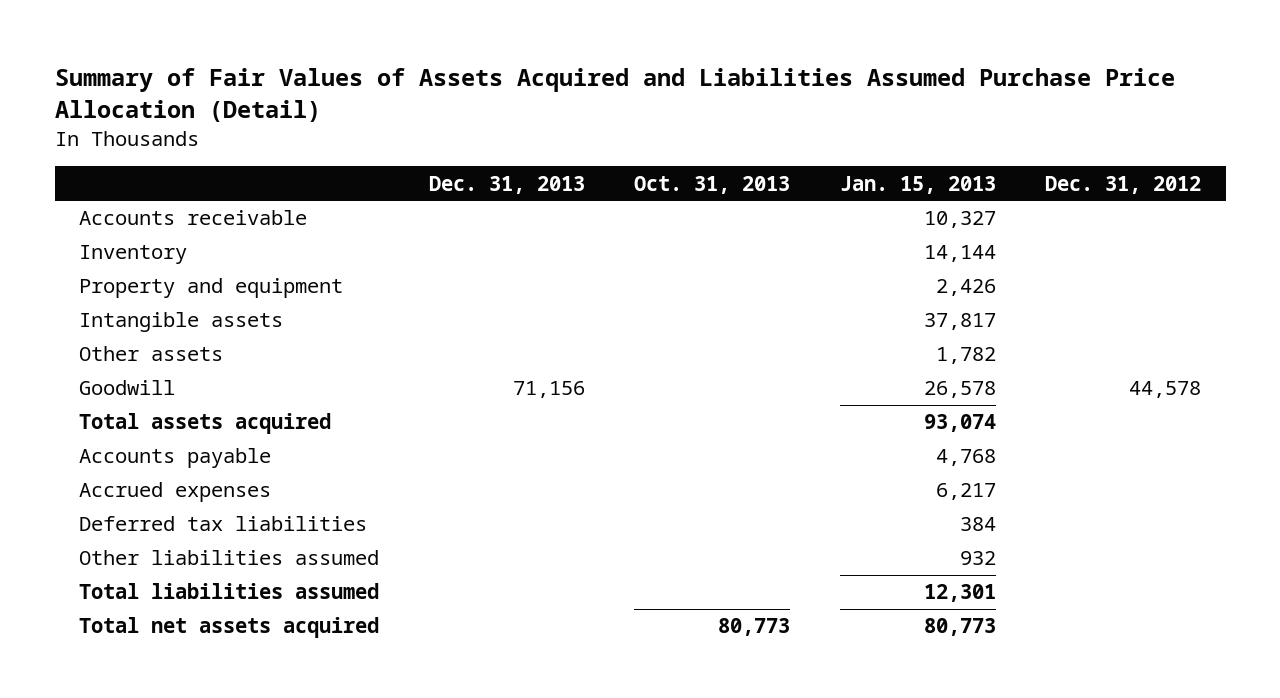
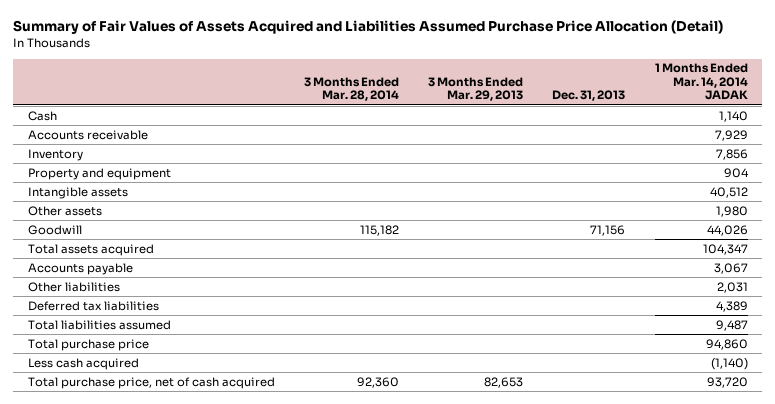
- | Dec. 31, 2013 | Oct. 31, 2013 | Jan. 15, 2013 | Dec. 31, 2012
+ | 3 Months Ended Mar. 28, 2014 | 3 Months Ended Mar. 29, 2013 | Dec. 31, 2013 | 1 Months Ended Mar. 14, 2014 JADAK
+ Cash | | | | 1,140
- Accrued expenses | | | 6,217 |
+ Other liabilities | | | | 2,031
- Other liabilities assumed | | | 932 |
- Total net assets acquired | | 80,773 | 80,773 |
+ Total purchase price | | | | 94,860
+ Less cash acquired | | | | (1,140)
+ Total purchase price, net of cash acquired | 92,360 | 82,653 | | 93,720

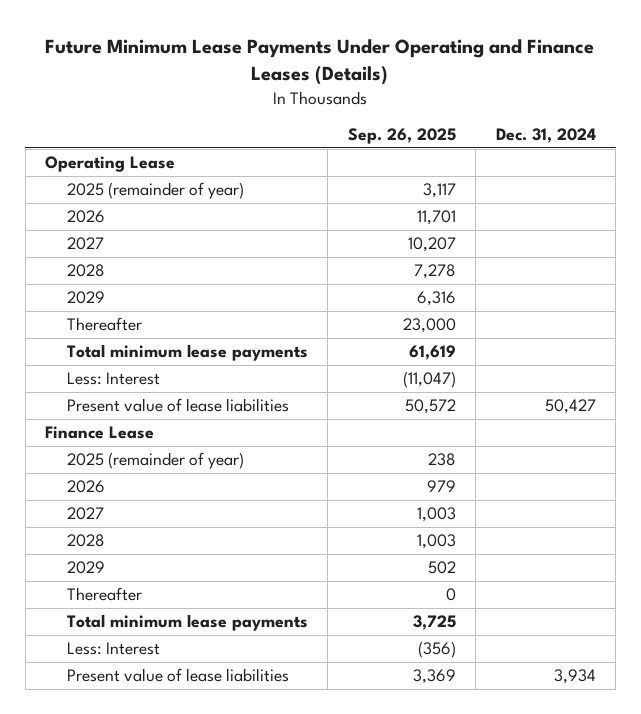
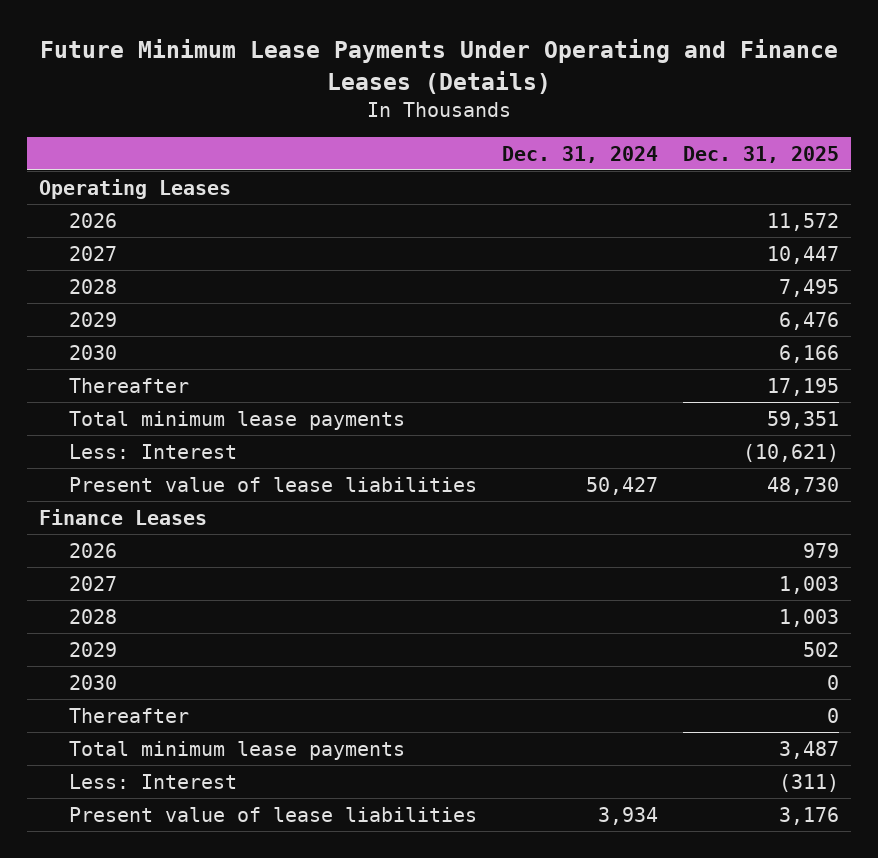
- | Sep. 26, 2025 | Dec. 31, 2024
+ | Dec. 31, 2024 | Dec. 31, 2025
- Operating Lease
- 2025 (remainder of year) | 3,117 |
+ Operating Leases
+ 2030 | | 6,166
- Finance Lease
- 2025 (remainder of year) | 238 |
+ Finance Leases
+ 2030 | | 0

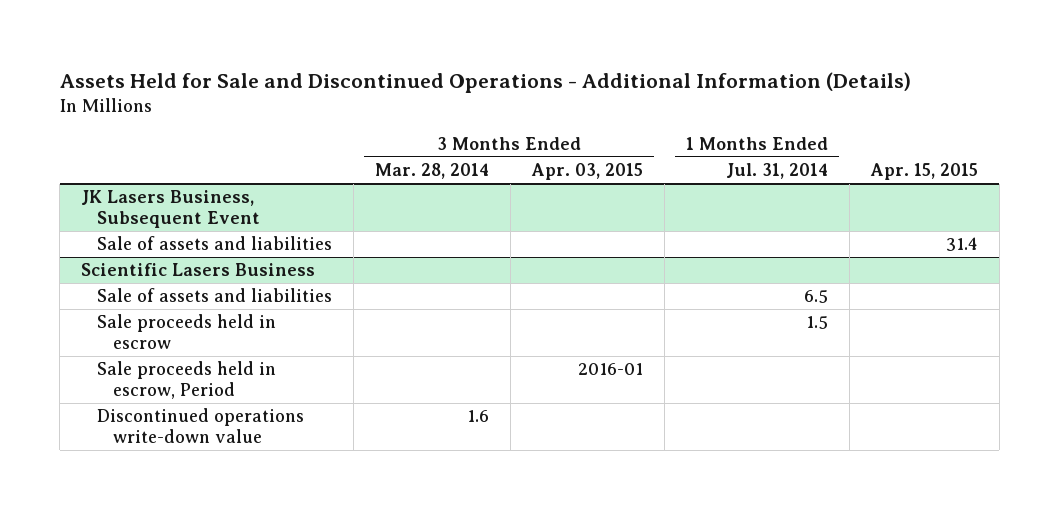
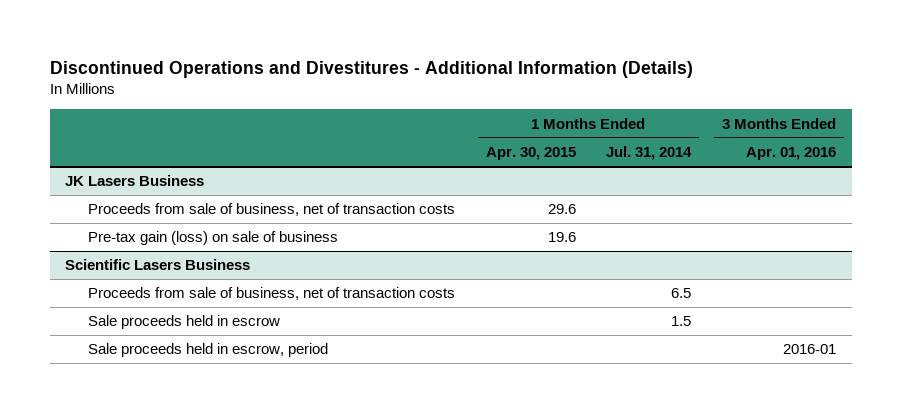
- Assets Held for Sale and Discontinued Operations - Additional Information (Details)
+ Discontinued Operations and Divestitures - Additional Information (Details)
- | 3 Months Ended Mar. 28, 2014 | 3 Months Ended Apr. 03, 2015 | 1 Months Ended Jul. 31, 2014 | Apr. 15, 2015
+ | 1 Months Ended Apr. 30, 2015 | 1 Months Ended Jul. 31, 2014 | 3 Months Ended Apr. 01, 2016
- JK Lasers Business, Subsequent Event
- Sale of assets and liabilities | | | | 31.4
+ JK Lasers Business
+ Proceeds from sale of business, net of transaction costs | 29.6 | |
+ Pre-tax gain (loss) on sale of business | 19.6 | |
@ Scientific Lasers Business
- Sale of assets and liabilities | | | 6.5 |
+ Proceeds from sale of business, net of transaction costs | | 6.5 |
- Sale proceeds held in escrow, Period | | 2016-01 | |
- Discontinued operations write-down value | 1.6 | | |
+ Sale proceeds held in escrow, period | | | 2016-01

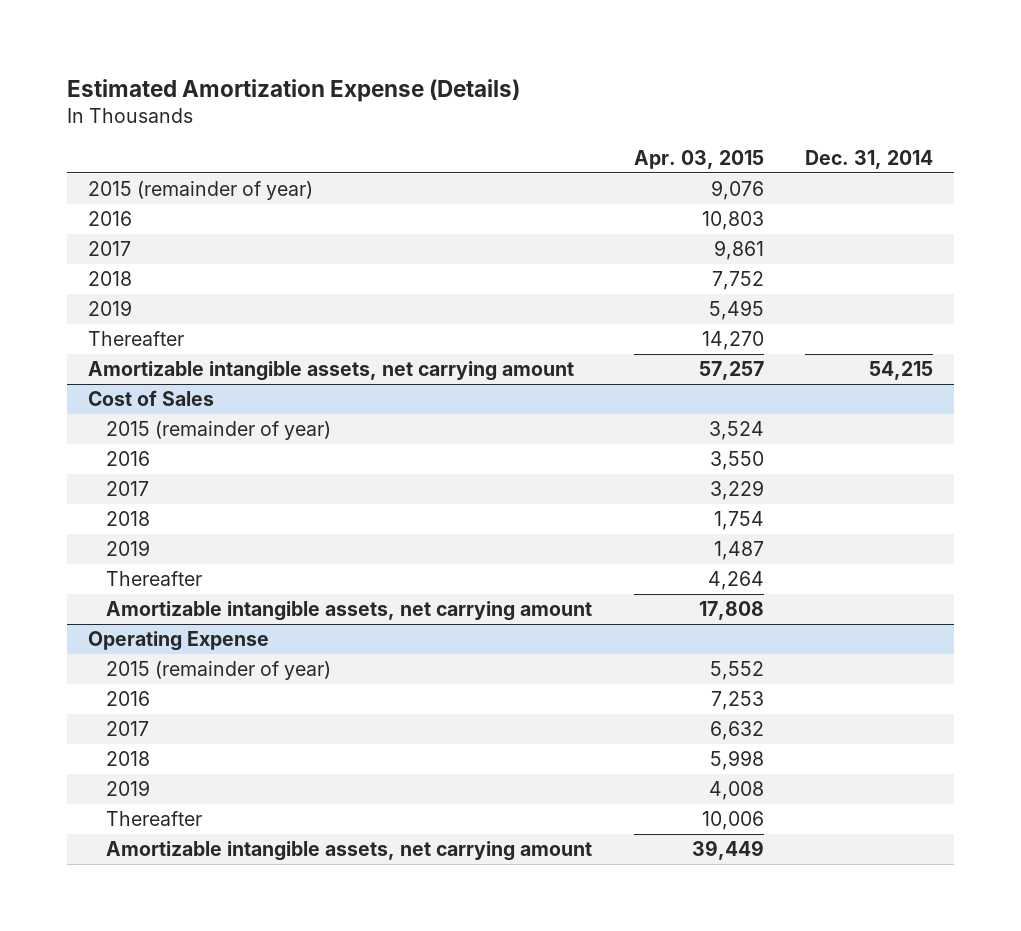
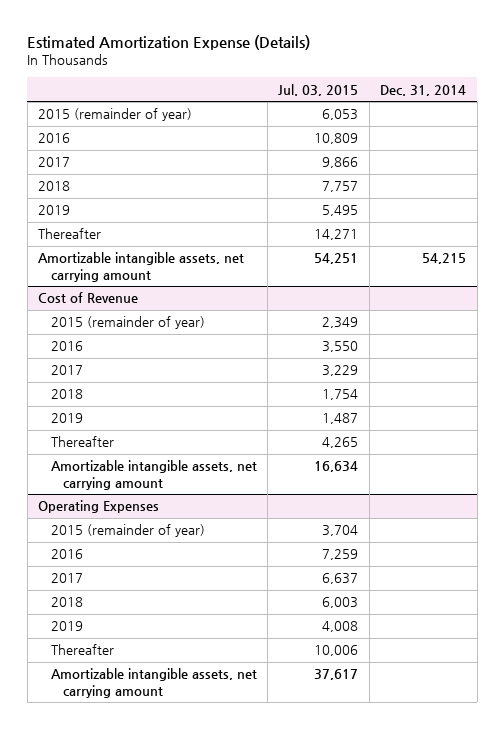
- | Apr. 03, 2015 | Dec. 31, 2014
+ | Jul. 03, 2015 | Dec. 31, 2014
- Cost of Sales
+ Cost of Revenue
- Operating Expense
+ Operating Expenses

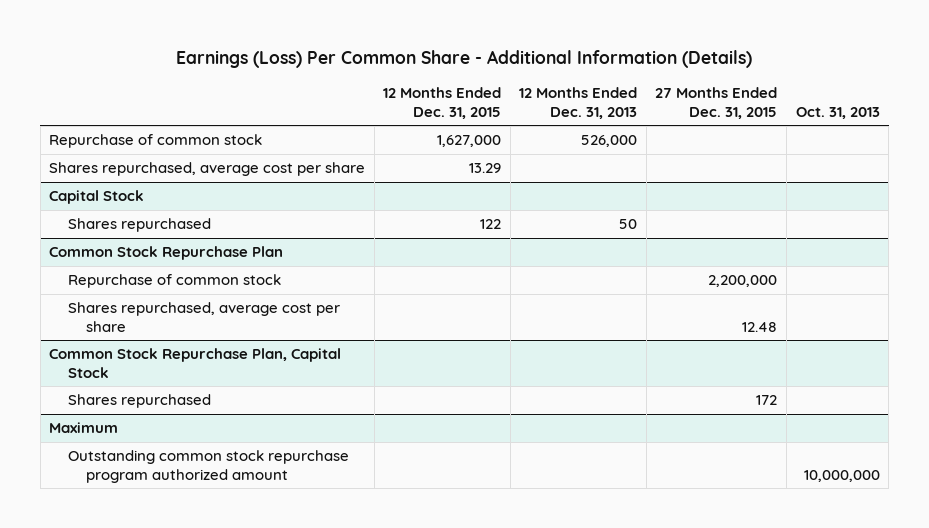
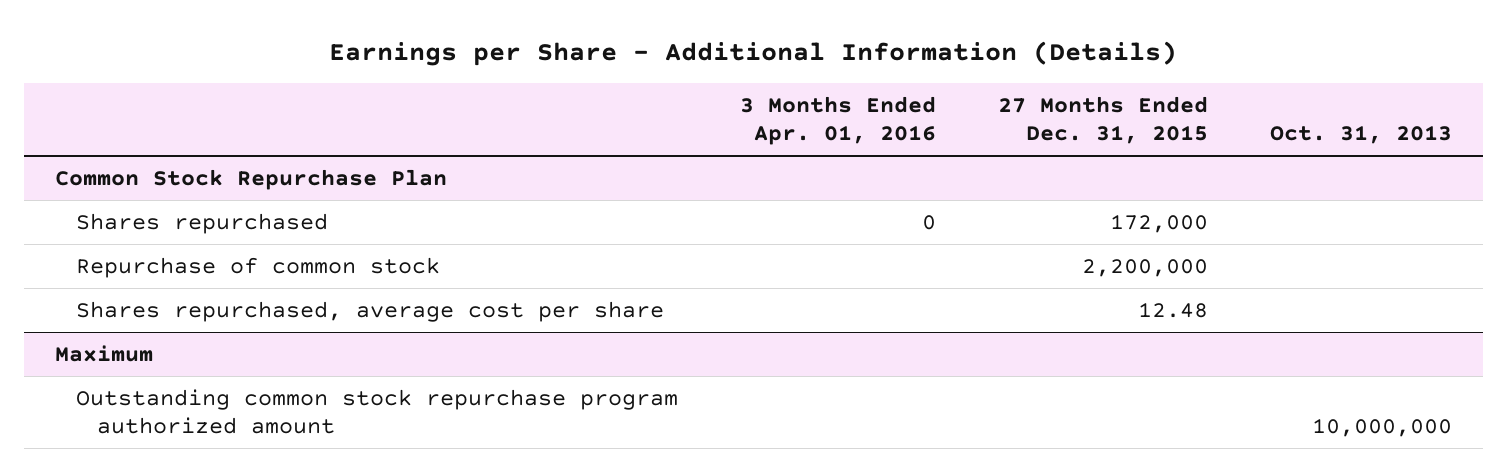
- Earnings (Loss) Per Common Share - Additional Information (Details)
+ Earnings per Share - Additional Information (Details)
- | 12 Months Ended Dec. 31, 2015 | 12 Months Ended Dec. 31, 2013 | 27 Months Ended Dec. 31, 2015 | Oct. 31, 2013
+ | 3 Months Ended Apr. 01, 2016 | 27 Months Ended Dec. 31, 2015 | Oct. 31, 2013
- Repurchase of common stock | 1,627,000 | 526,000 | |
- Shares repurchased, average cost per share | 13.29 | | |
- Capital Stock
- Shares repurchased | 122 | 50 | |
@ Common Stock Repurchase Plan
+ Shares repurchased | 0 | 172,000 |
- Common Stock Repurchase Plan, Capital Stock
- Shares repurchased | | | 172 |

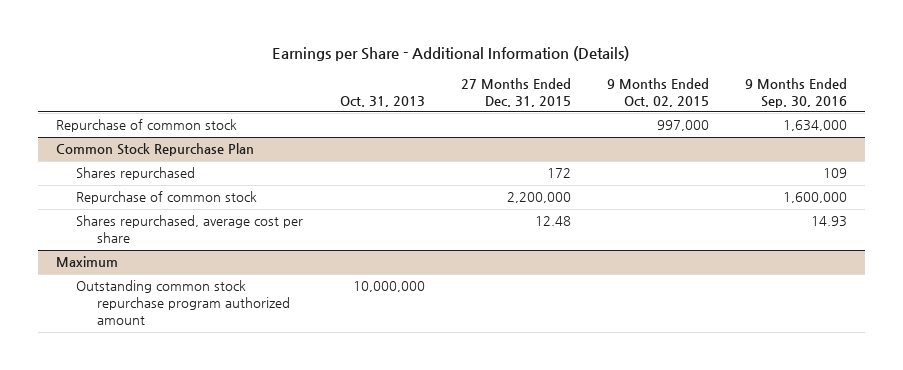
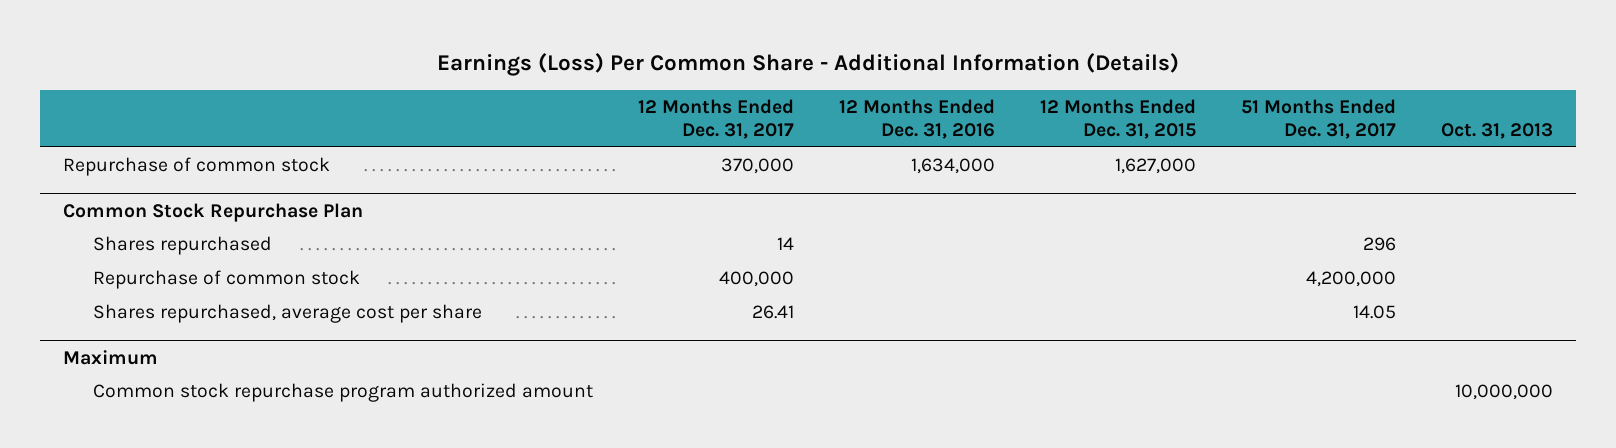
- Earnings per Share - Additional Information (Details)
+ Earnings (Loss) Per Common Share - Additional Information (Details)
- | Oct. 31, 2013 | 27 Months Ended Dec. 31, 2015 | 9 Months Ended Oct. 02, 2015 | 9 Months Ended Sep. 30, 2016
+ | 12 Months Ended Dec. 31, 2017 | 12 Months Ended Dec. 31, 2016 | 12 Months Ended Dec. 31, 2015 | 51 Months Ended Dec. 31, 2017 | Oct. 31, 2013
@ Maximum
- Outstanding common stock repurchase program authorized amount | 10,000,000 | | |
+ Common stock repurchase program authorized amount | | | | | 10,000,000

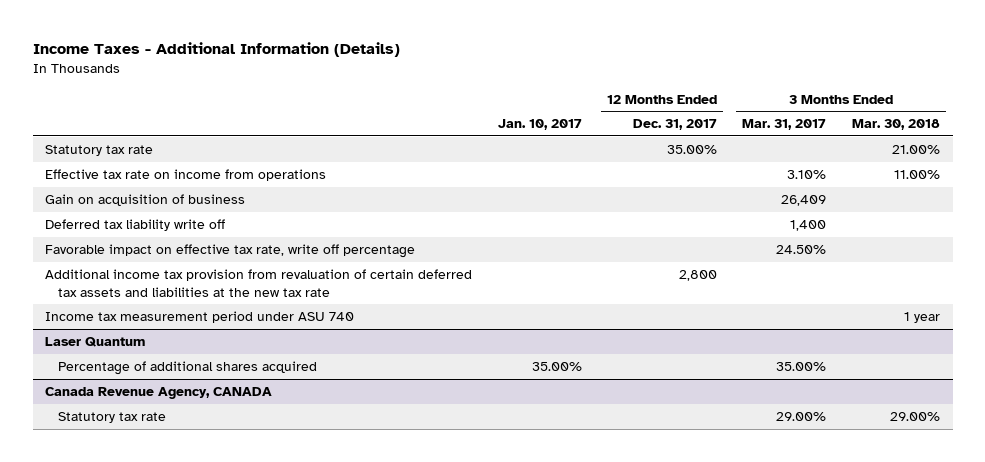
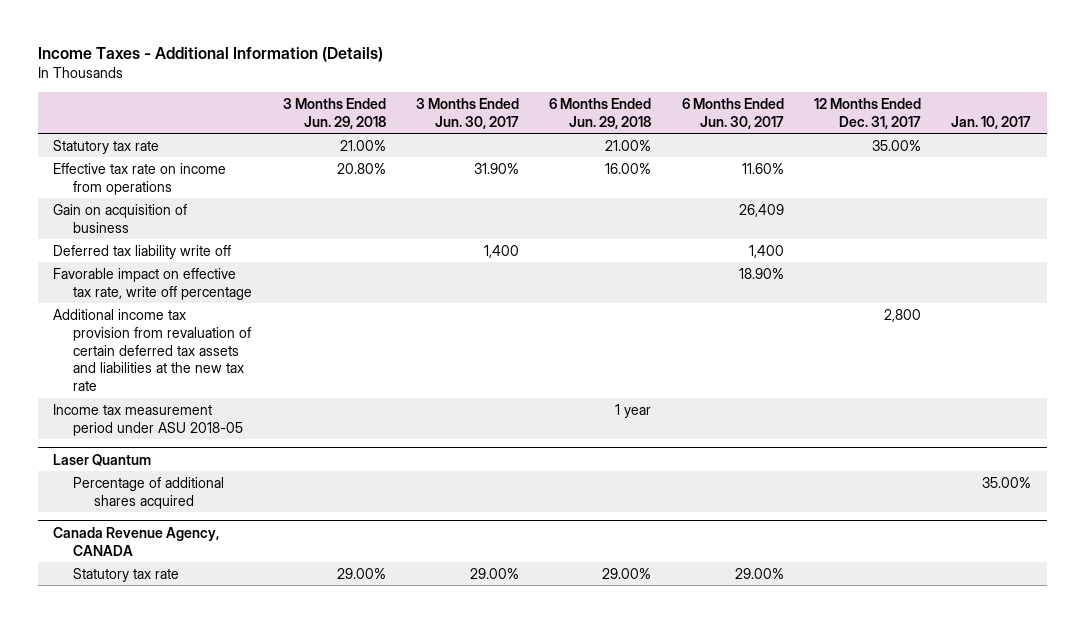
- | Jan. 10, 2017 | 12 Months Ended Dec. 31, 2017 | 3 Months Ended Mar. 31, 2017 | 3 Months Ended Mar. 30, 2018
+ | 3 Months Ended Jun. 29, 2018 | 3 Months Ended Jun. 30, 2017 | 6 Months Ended Jun. 29, 2018 | 6 Months Ended Jun. 30, 2017 | 12 Months Ended Dec. 31, 2017 | Jan. 10, 2017
- Income tax measurement period under ASU 740 | | | | 1 year
+ Income tax measurement period under ASU 2018-05 | | | 1 year | | |

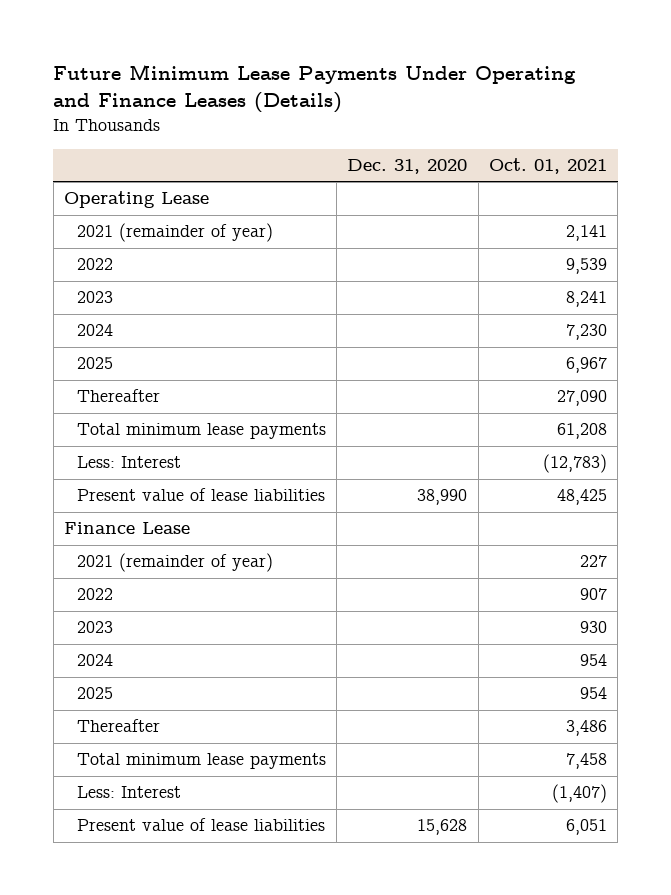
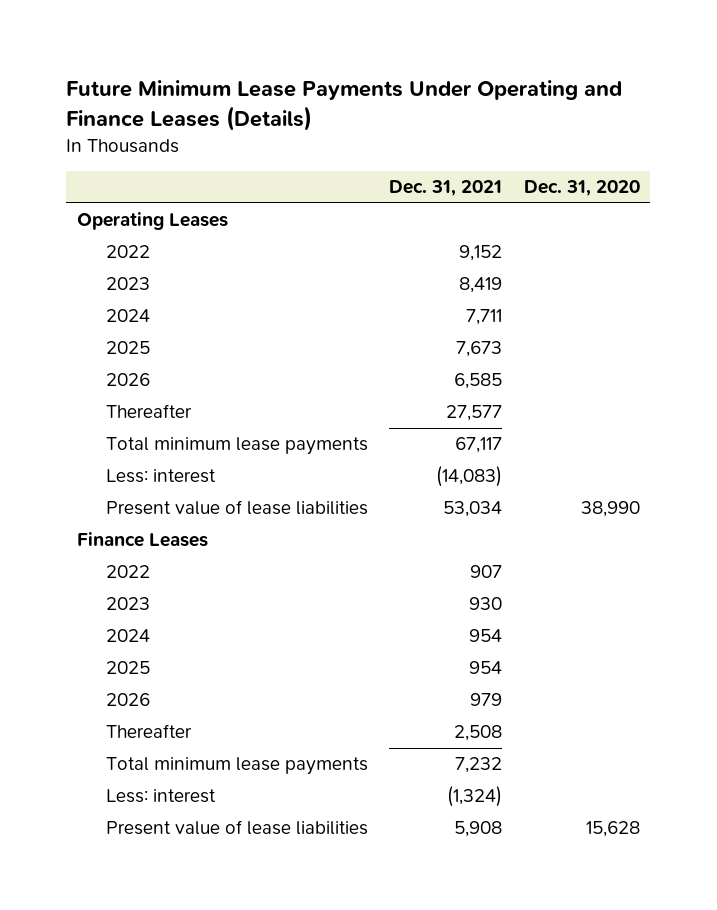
- | Dec. 31, 2020 | Oct. 01, 2021
+ | Dec. 31, 2021 | Dec. 31, 2020
- Operating Lease
- 2021 (remainder of year) | | 2,141
+ Operating Leases
+ 2026 | 6,585 |
- Less: Interest | | (12,783)
+ Less: interest | (14,083) |
- Finance Lease
- 2021 (remainder of year) | | 227
+ Finance Leases
+ 2026 | 979 |
- Less: Interest | | (1,407)
+ Less: interest | (1,324) |

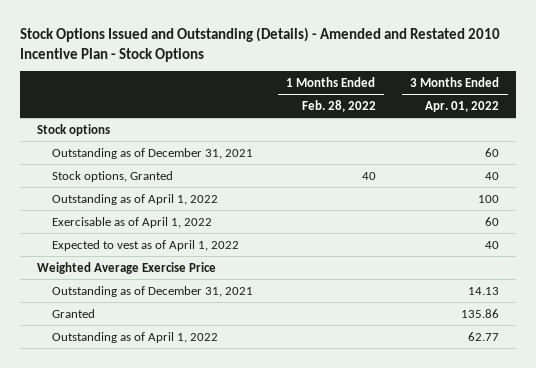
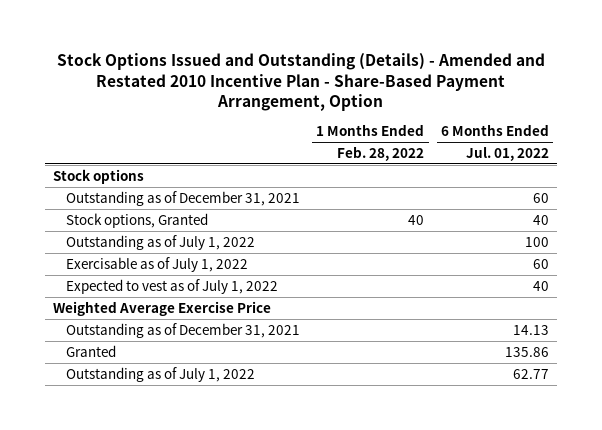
- Stock Options Issued and Outstanding (Details) - Amended and Restated 2010 Incentive Plan - Stock Options
+ Stock Options Issued and Outstanding (Details) - Amended and Restated 2010 Incentive Plan - Share-Based Payment Arrangement, Option
- | 1 Months Ended Feb. 28, 2022 | 3 Months Ended Apr. 01, 2022
+ | 1 Months Ended Feb. 28, 2022 | 6 Months Ended Jul. 01, 2022
- Outstanding as of April 1, 2022 | | 100
- Exercisable as of April 1, 2022 | | 60
- Expected to vest as of April 1, 2022 | | 40
+ Outstanding as of July 1, 2022 | | 100
+ Exercisable as of July 1, 2022 | | 60
+ Expected to vest as of July 1, 2022 | | 40
- Outstanding as of April 1, 2022 | | 62.77
+ Outstanding as of July 1, 2022 | | 62.77

